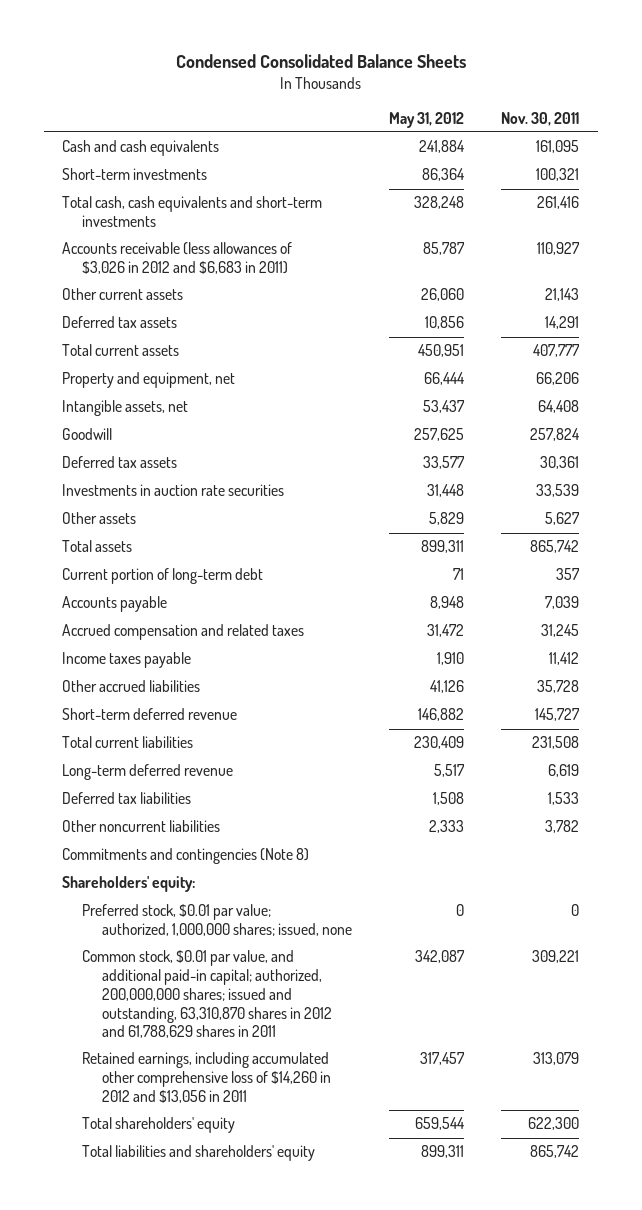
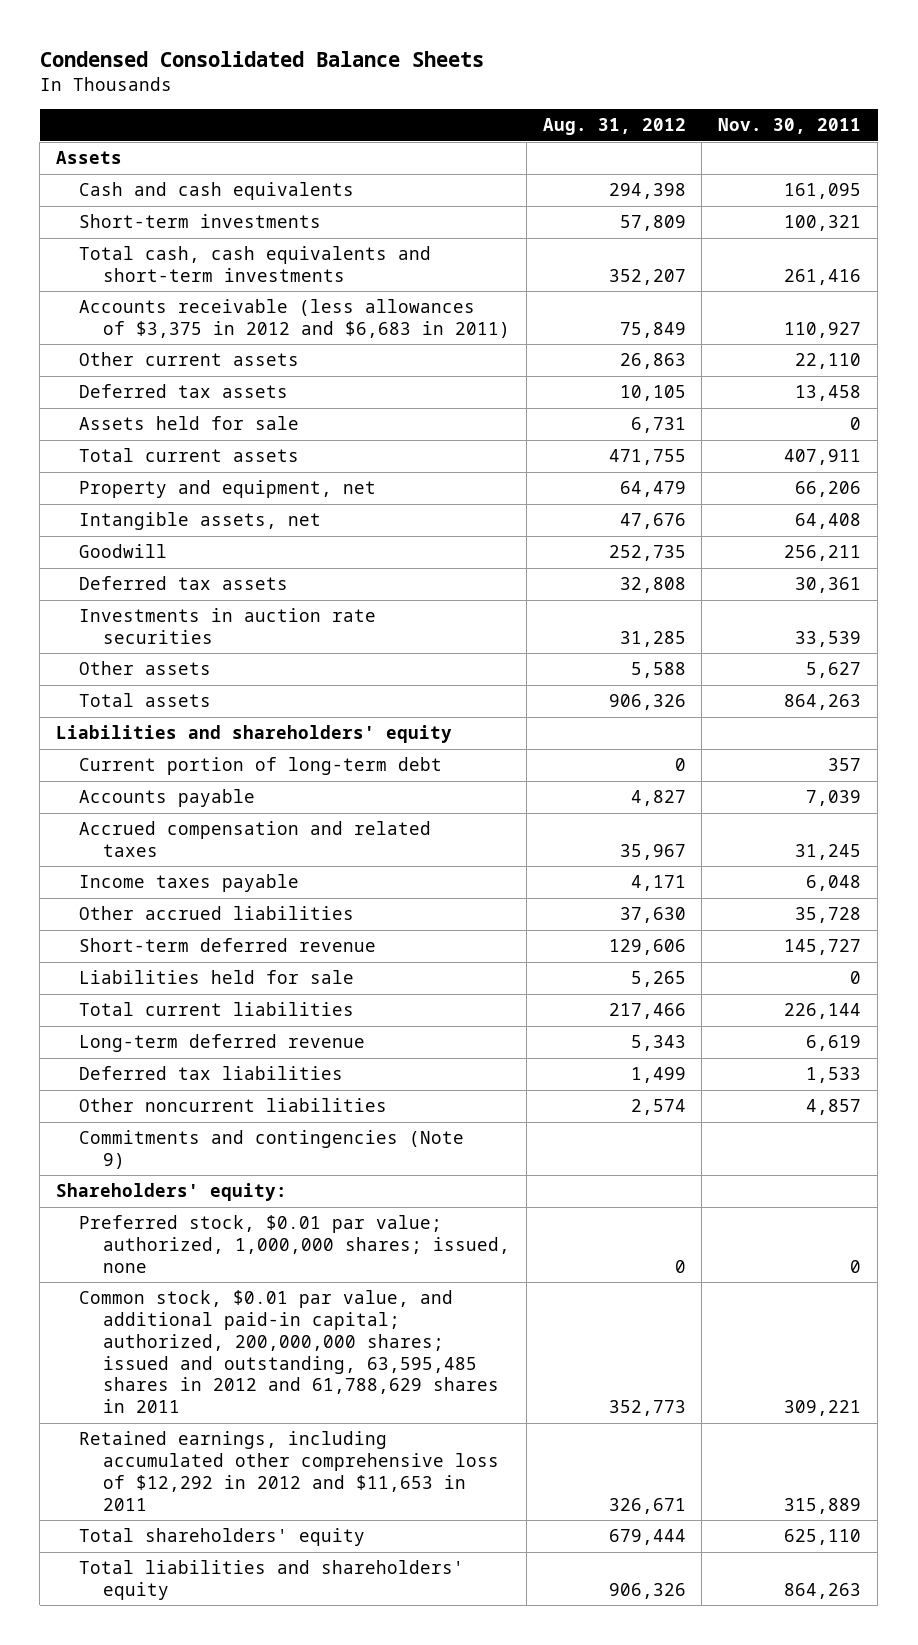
- | May 31, 2012 | Nov. 30, 2011
+ | Aug. 31, 2012 | Nov. 30, 2011
+ Assets
- Accounts receivable (less allowances of $3,026 in 2012 and $6,683 in 2011) | 85,787 | 110,927
- Other current assets | 26,060 | 21,143
- Deferred tax assets | 10,856 | 14,291
- Total current assets | 450,951 | 407,777
+ Accounts receivable (less allowances of $3,375 in 2012 and $6,683 in 2011) | 75,849 | 110,927
+ Other current assets | 26,863 | 22,110
+ Deferred tax assets | 10,105 | 13,458
+ Assets held for sale | 6,731 | 0
+ Total current assets | 471,755 | 407,911
- Goodwill | 257,625 | 257,824
+ Goodwill | 252,735 | 256,211
- Total assets | 899,311 | 865,742
+ Total assets | 906,326 | 864,263
+ Liabilities and shareholders' equity
- Income taxes payable | 1,910 | 11,412
+ Income taxes payable | 4,171 | 6,048
- Total current liabilities | 230,409 | 231,508
+ Liabilities held for sale | 5,265 | 0
+ Total current liabilities | 217,466 | 226,144
- Other noncurrent liabilities | 2,333 | 3,782
- Commitments and contingencies (Note 8)
+ Other noncurrent liabilities | 2,574 | 4,857
+ Commitments and contingencies (Note 9)
- Common stock, $0.01 par value, and additional paid-in capital; authorized, 200,000,000 shares; issued and outstanding, 63,310,870 shares in 2012 and 61,788,629 shares in 2011 | 342,087 | 309,221
- Retained earnings, including accumulated other comprehensive loss of $14,260 in 2012 and $13,056 in 2011 | 317,457 | 313,079
- Total shareholders' equity | 659,544 | 622,300
- Total liabilities and shareholders' equity | 899,311 | 865,742
+ Common stock, $0.01 par value, and additional paid-in capital; authorized, 200,000,000 shares; issued and outstanding, 63,595,485 shares in 2012 and 61,788,629 shares in 2011 | 352,773 | 309,221
+ Retained earnings, including accumulated other comprehensive loss of $12,292 in 2012 and $11,653 in 2011 | 326,671 | 315,889
+ Total shareholders' equity | 679,444 | 625,110
+ Total liabilities and shareholders' equity | 906,326 | 864,263

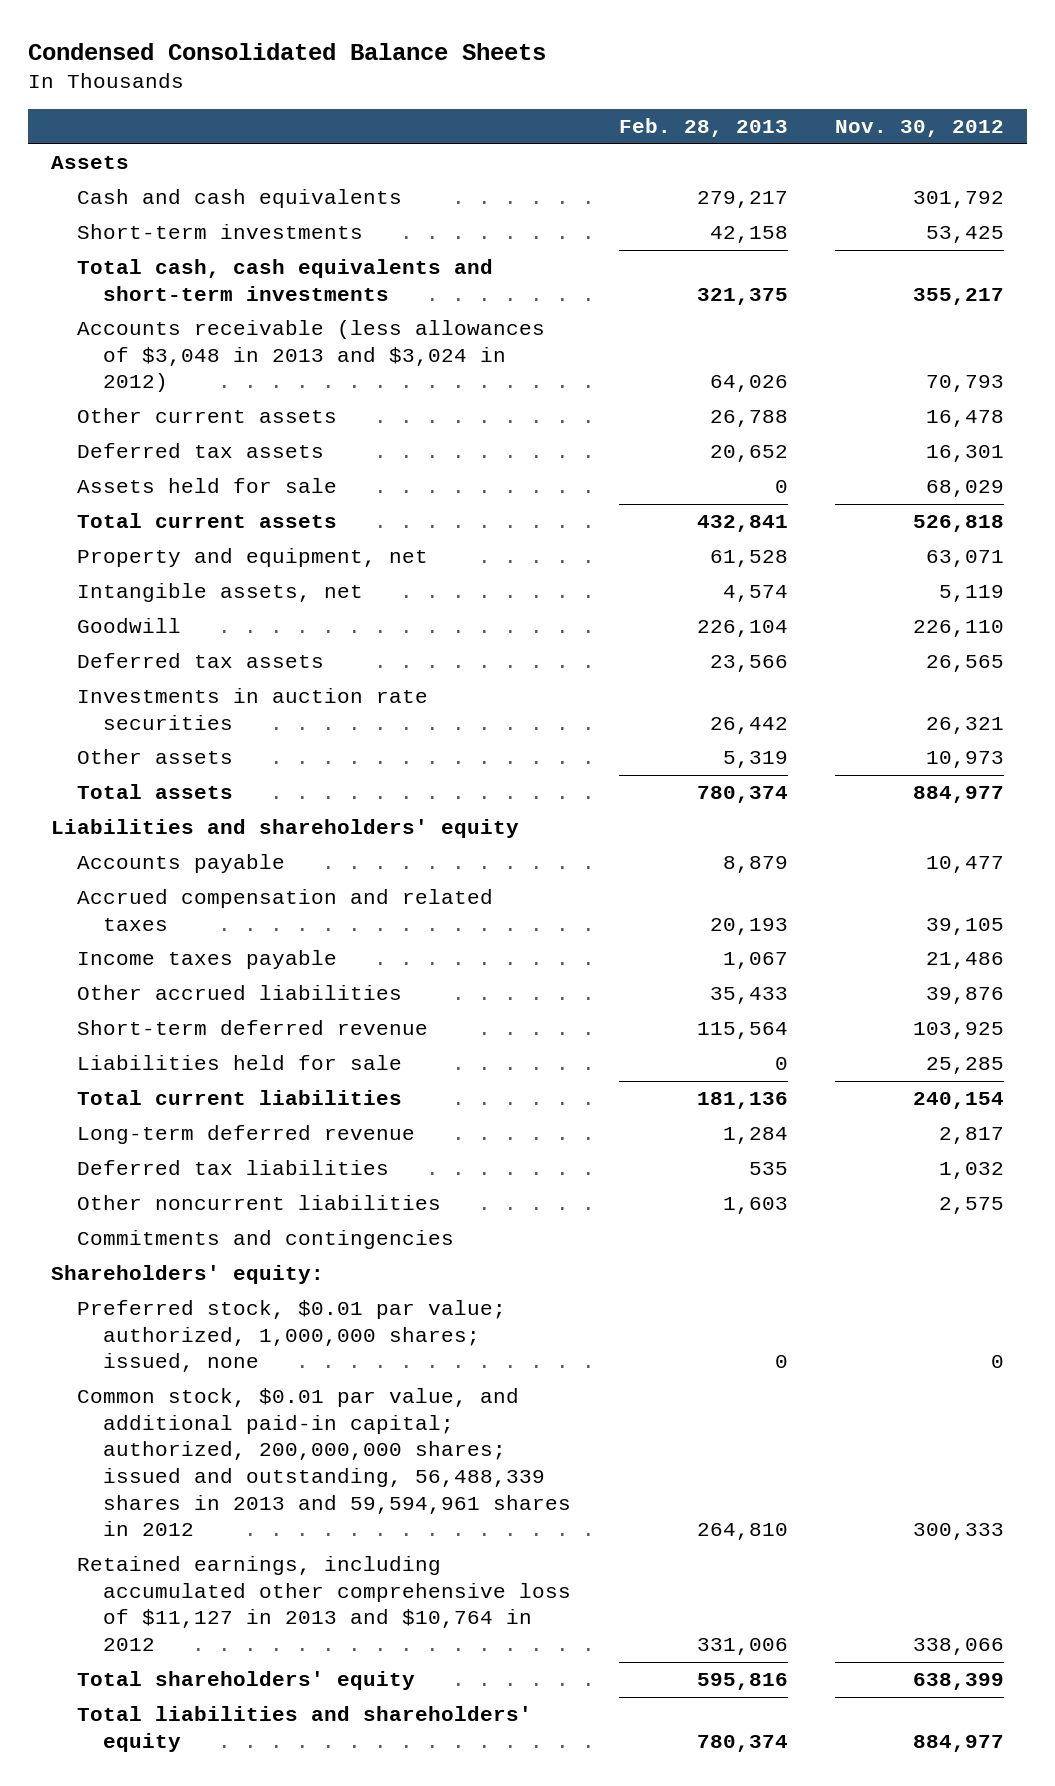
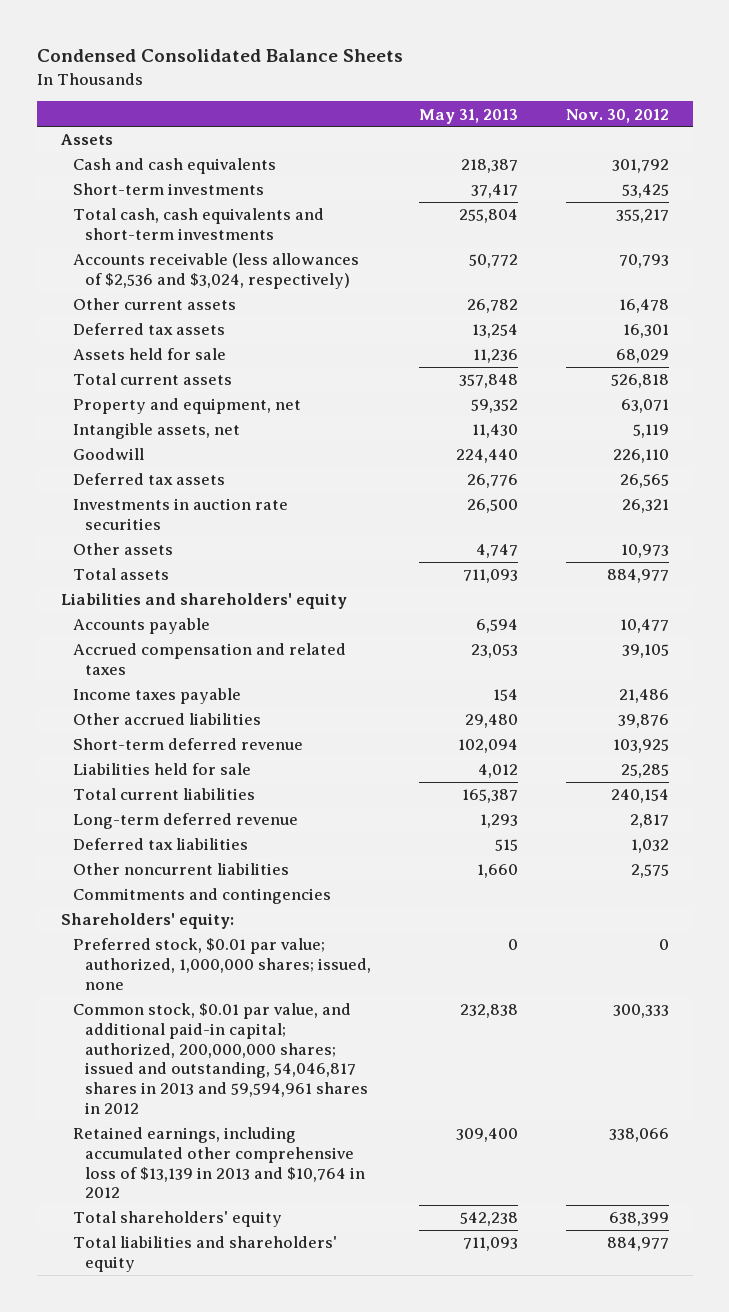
- | Feb. 28, 2013 | Nov. 30, 2012
+ | May 31, 2013 | Nov. 30, 2012
- Accounts receivable (less allowances of $3,048 in 2013 and $3,024 in 2012) | 64,026 | 70,793
+ Accounts receivable (less allowances of $2,536 and $3,024, respectively) | 50,772 | 70,793
- Common stock, $0.01 par value, and additional paid-in capital; authorized, 200,000,000 shares; issued and outstanding, 56,488,339 shares in 2013 and 59,594,961 shares in 2012 | 264,810 | 300,333
- Retained earnings, including accumulated other comprehensive loss of $11,127 in 2013 and $10,764 in 2012 | 331,006 | 338,066
+ Common stock, $0.01 par value, and additional paid-in capital; authorized, 200,000,000 shares; issued and outstanding, 54,046,817 shares in 2013 and 59,594,961 shares in 2012 | 232,838 | 300,333
+ Retained earnings, including accumulated other comprehensive loss of $13,139 in 2013 and $10,764 in 2012 | 309,400 | 338,066

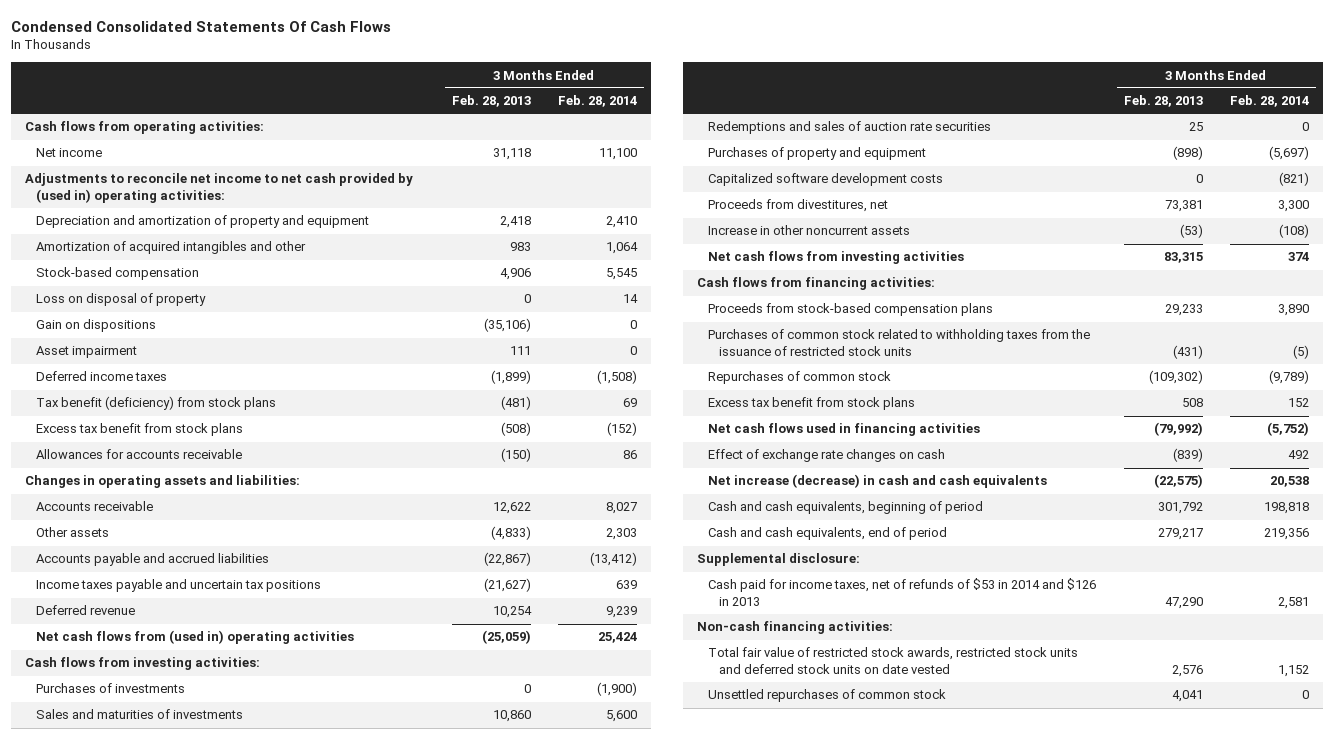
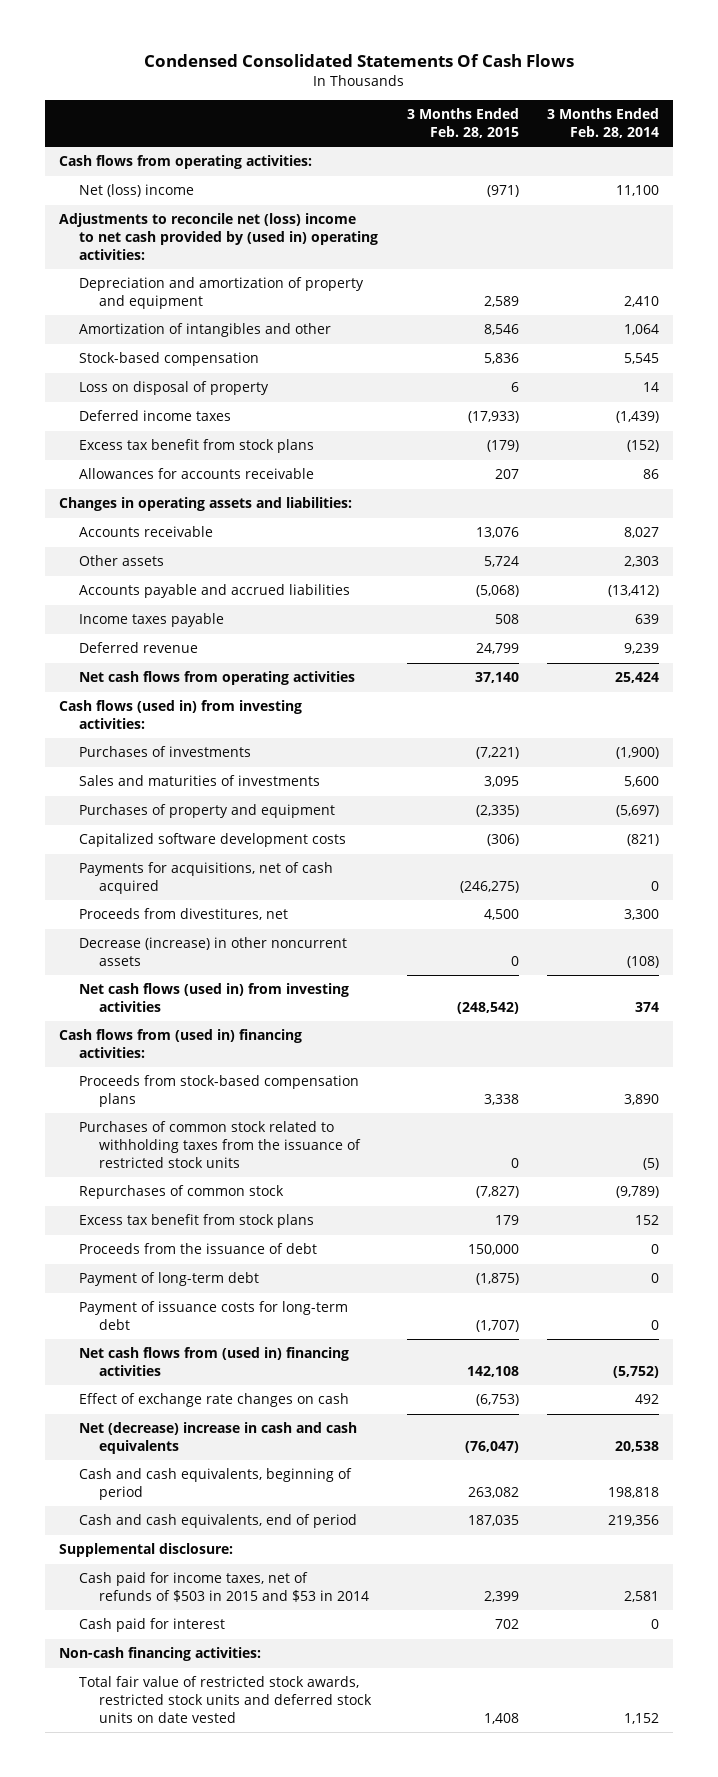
- | 3 Months Ended Feb. 28, 2013 | 3 Months Ended Feb. 28, 2014
+ | 3 Months Ended Feb. 28, 2015 | 3 Months Ended Feb. 28, 2014
- Net income | 31,118 | 11,100
- Adjustments to reconcile net income to net cash provided by (used in) operating activities:
+ Net (loss) income | (971) | 11,100
+ Adjustments to reconcile net (loss) income to net cash provided by (used in) operating activities:
- Amortization of acquired intangibles and other | 983 | 1,064
+ Amortization of intangibles and other | 8,546 | 1,064
- Gain on dispositions | (35,106) | 0
- Asset impairment | 111 | 0
- Deferred income taxes | (1,899) | (1,508)
- Tax benefit (deficiency) from stock plans | (481) | 69
+ Deferred income taxes | (17,933) | (1,439)
- Income taxes payable and uncertain tax positions | (21,627) | 639
+ Income taxes payable | 508 | 639
- Net cash flows from (used in) operating activities | (25,059) | 25,424
- Cash flows from investing activities:
+ Net cash flows from operating activities | 37,140 | 25,424
+ Cash flows (used in) from investing activities:
- Redemptions and sales of auction rate securities | 25 | 0
+ Payments for acquisitions, net of cash acquired | (246,275) | 0
- Increase in other noncurrent assets | (53) | (108)
- Net cash flows from investing activities | 83,315 | 374
- Cash flows from financing activities:
+ Decrease (increase) in other noncurrent assets | 0 | (108)
+ Net cash flows (used in) from investing activities | (248,542) | 374
+ Cash flows from (used in) financing activities:
- Net cash flows used in financing activities | (79,992) | (5,752)
+ Proceeds from the issuance of debt | 150,000 | 0
+ Payment of long-term debt | (1,875) | 0
+ Payment of issuance costs for long-term debt | (1,707) | 0
+ Net cash flows from (used in) financing activities | 142,108 | (5,752)
- Net increase (decrease) in cash and cash equivalents | (22,575) | 20,538
+ Net (decrease) increase in cash and cash equivalents | (76,047) | 20,538
- Cash paid for income taxes, net of refunds of $53 in 2014 and $126 in 2013 | 47,290 | 2,581
+ Cash paid for income taxes, net of refunds of $503 in 2015 and $53 in 2014 | 2,399 | 2,581
+ Cash paid for interest | 702 | 0
- Unsettled repurchases of common stock | 4,041 | 0

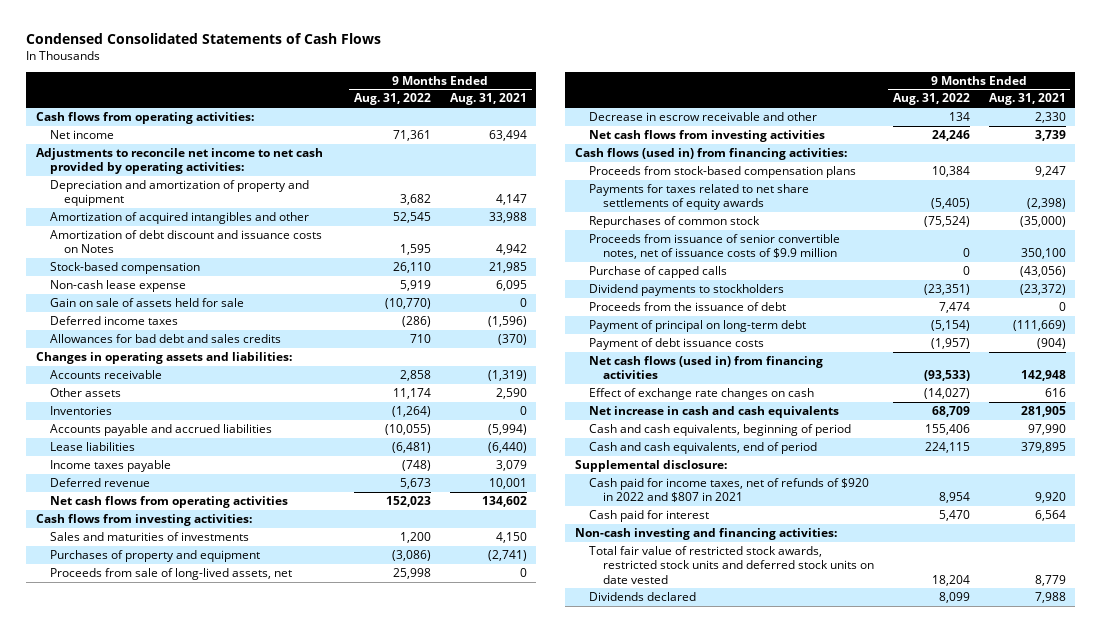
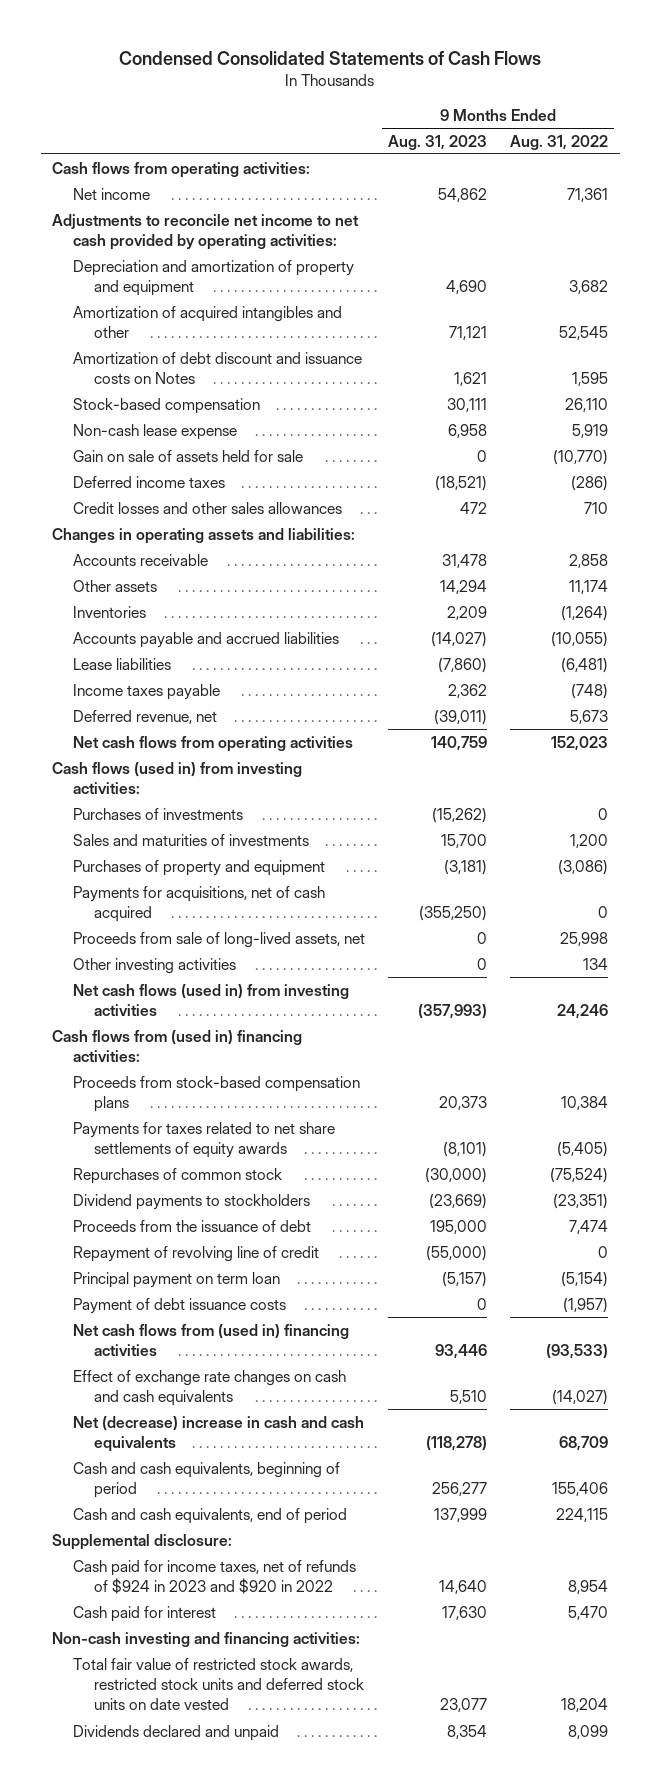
- | 9 Months Ended Aug. 31, 2022 | 9 Months Ended Aug. 31, 2021
+ | 9 Months Ended Aug. 31, 2023 | 9 Months Ended Aug. 31, 2022
- Allowances for bad debt and sales credits | 710 | (370)
+ Credit losses and other sales allowances | 472 | 710
- Deferred revenue | 5,673 | 10,001
+ Deferred revenue, net | (39,011) | 5,673
- Cash flows from investing activities:
+ Cash flows (used in) from investing activities:
+ Purchases of investments | (15,262) | 0
+ Payments for acquisitions, net of cash acquired | (355,250) | 0
- Decrease in escrow receivable and other | 134 | 2,330
- Net cash flows from investing activities | 24,246 | 3,739
- Cash flows (used in) from financing activities:
+ Other investing activities | 0 | 134
+ Net cash flows (used in) from investing activities | (357,993) | 24,246
+ Cash flows from (used in) financing activities:
- Proceeds from issuance of senior convertible notes, net of issuance costs of $9.9 million | 0 | 350,100
- Purchase of capped calls | 0 | (43,056)
- Payment of principal on long-term debt | (5,154) | (111,669)
+ Repayment of revolving line of credit | (55,000) | 0
+ Principal payment on term loan | (5,157) | (5,154)
- Net cash flows (used in) from financing activities | (93,533) | 142,948
- Effect of exchange rate changes on cash | (14,027) | 616
- Net increase in cash and cash equivalents | 68,709 | 281,905
+ Net cash flows from (used in) financing activities | 93,446 | (93,533)
+ Effect of exchange rate changes on cash and cash equivalents | 5,510 | (14,027)
+ Net (decrease) increase in cash and cash equivalents | (118,278) | 68,709
- Cash paid for income taxes, net of refunds of $920 in 2022 and $807 in 2021 | 8,954 | 9,920
+ Cash paid for income taxes, net of refunds of $924 in 2023 and $920 in 2022 | 14,640 | 8,954
- Dividends declared | 8,099 | 7,988
+ Dividends declared and unpaid | 8,354 | 8,099

